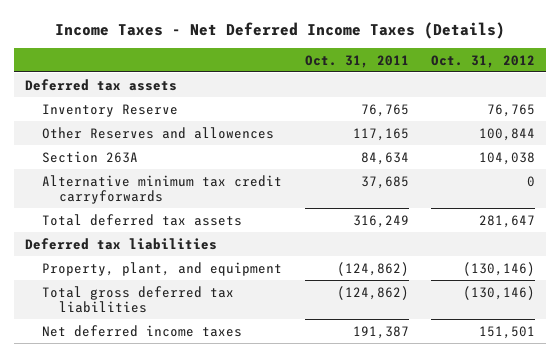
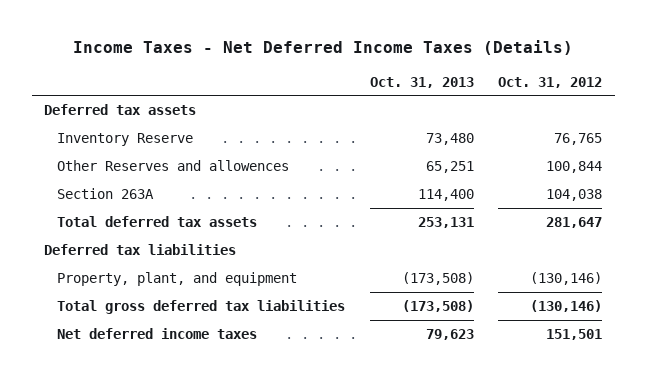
- | Oct. 31, 2011 | Oct. 31, 2012
+ | Oct. 31, 2013 | Oct. 31, 2012
- Alternative minimum tax credit carryforwards | 37,685 | 0

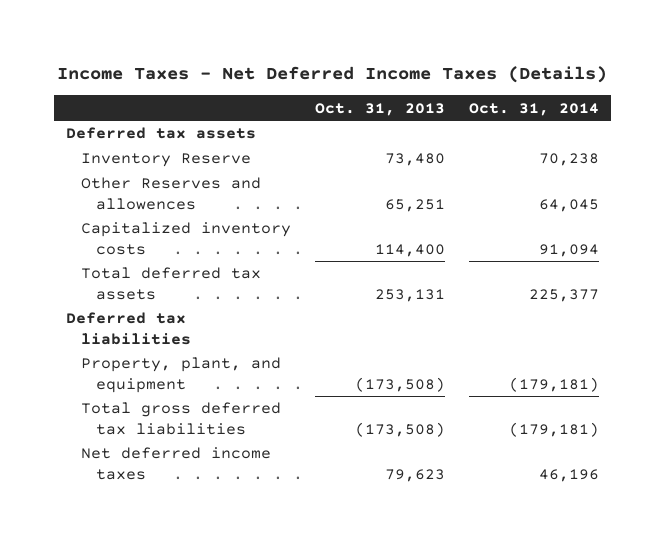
- | Oct. 31, 2013 | Oct. 31, 2012
+ | Oct. 31, 2013 | Oct. 31, 2014
- Section 263A | 114,400 | 104,038
+ Capitalized inventory costs | 114,400 | 91,094

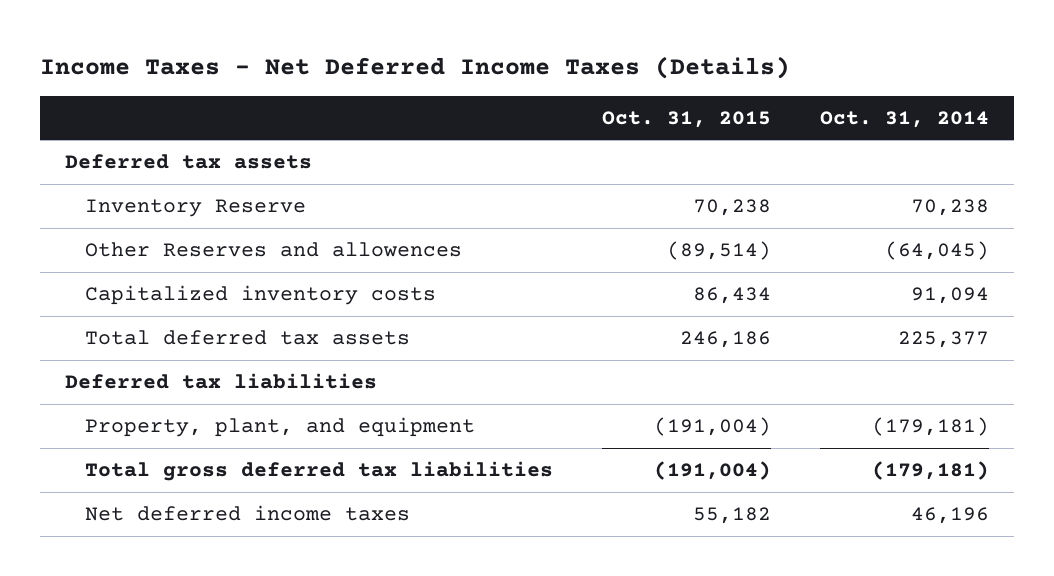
- | Oct. 31, 2013 | Oct. 31, 2014
+ | Oct. 31, 2015 | Oct. 31, 2014
- Other Reserves and allowences | 65,251 | 64,045
+ Other Reserves and allowences | (89,514) | (64,045)

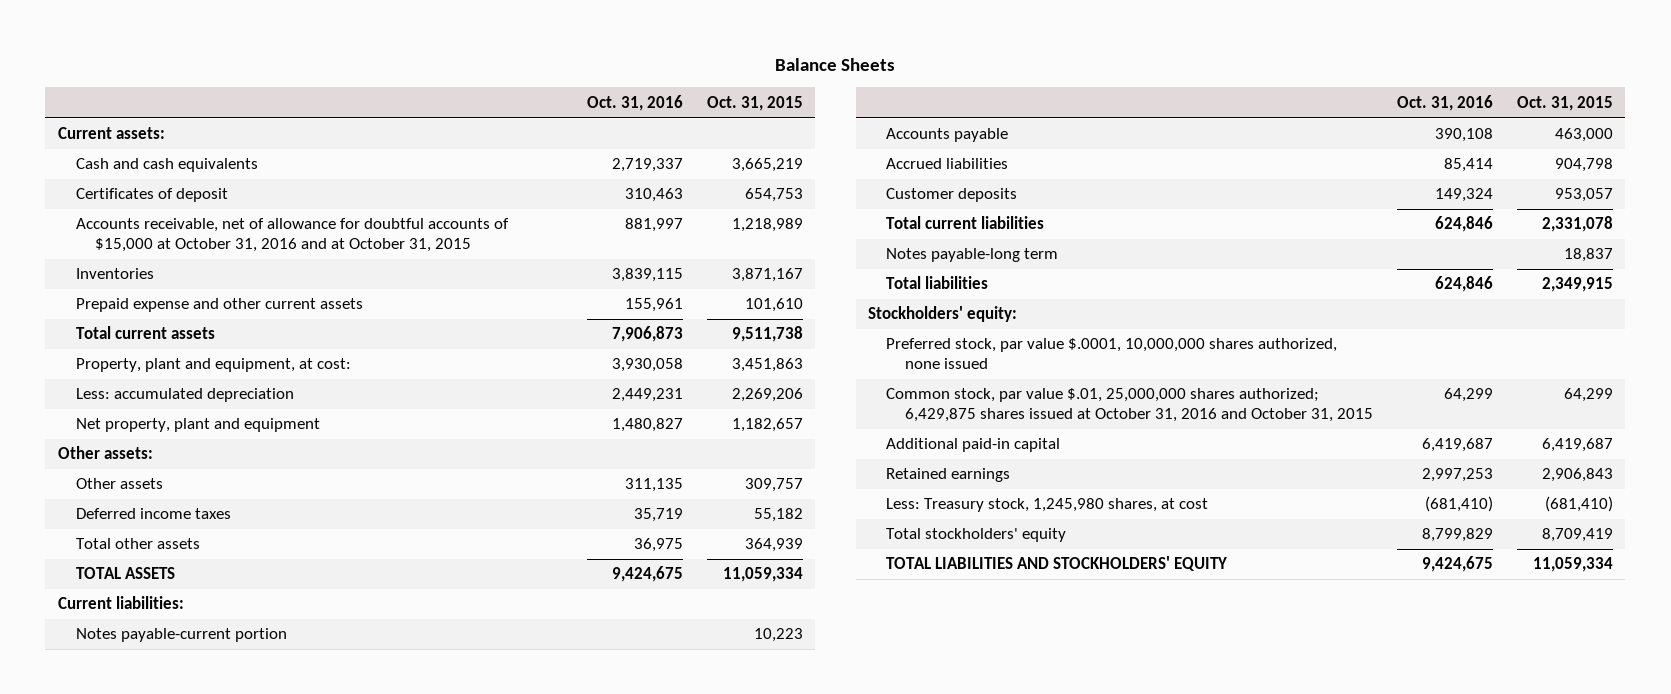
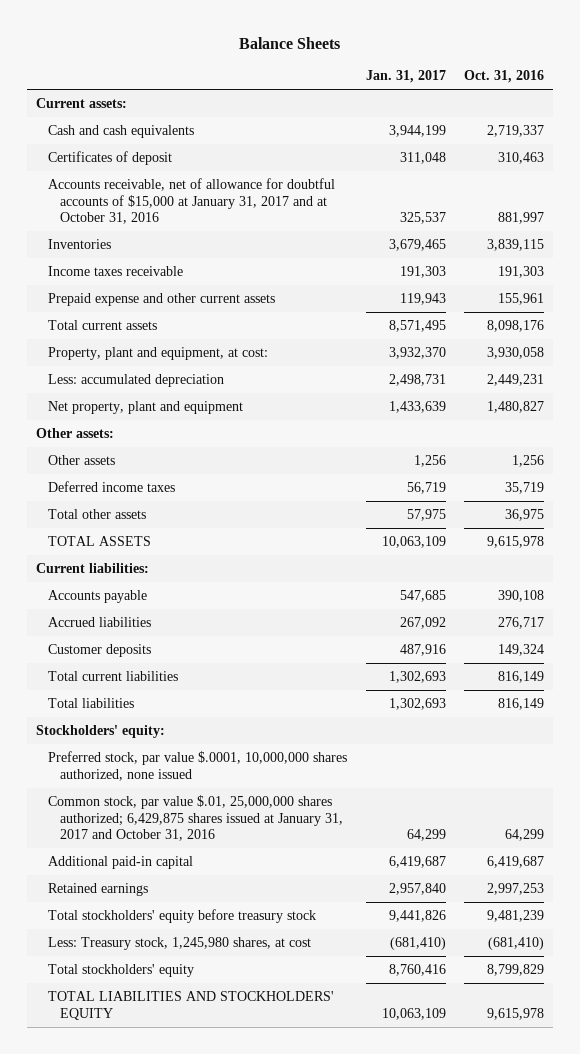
- | Oct. 31, 2016 | Oct. 31, 2015
+ | Jan. 31, 2017 | Oct. 31, 2016
- Accounts receivable, net of allowance for doubtful accounts of $15,000 at October 31, 2016 and at October 31, 2015 | 881,997 | 1,218,989
+ Accounts receivable, net of allowance for doubtful accounts of $15,000 at January 31, 2017 and at October 31, 2016 | 325,537 | 881,997
+ Income taxes receivable | 191,303 | 191,303
- Total current assets | 7,906,873 | 9,511,738
+ Total current assets | 8,571,495 | 8,098,176
- Other assets | 311,135 | 309,757
+ Other assets | 1,256 | 1,256
- TOTAL ASSETS | 9,424,675 | 11,059,334
+ TOTAL ASSETS | 10,063,109 | 9,615,978
- Notes payable-current portion | | 10,223
- Accrued liabilities | 85,414 | 904,798
+ Accrued liabilities | 267,092 | 276,717
- Total current liabilities | 624,846 | 2,331,078
- Notes payable-long term | | 18,837
- Total liabilities | 624,846 | 2,349,915
+ Total current liabilities | 1,302,693 | 816,149
+ Total liabilities | 1,302,693 | 816,149
- Common stock, par value $.01, 25,000,000 shares authorized; 6,429,875 shares issued at October 31, 2016 and October 31, 2015 | 64,299 | 64,299
+ Common stock, par value $.01, 25,000,000 shares authorized; 6,429,875 shares issued at January 31, 2017 and October 31, 2016 | 64,299 | 64,299
+ Total stockholders' equity before treasury stock | 9,441,826 | 9,481,239
- TOTAL LIABILITIES AND STOCKHOLDERS' EQUITY | 9,424,675 | 11,059,334
+ TOTAL LIABILITIES AND STOCKHOLDERS' EQUITY | 10,063,109 | 9,615,978

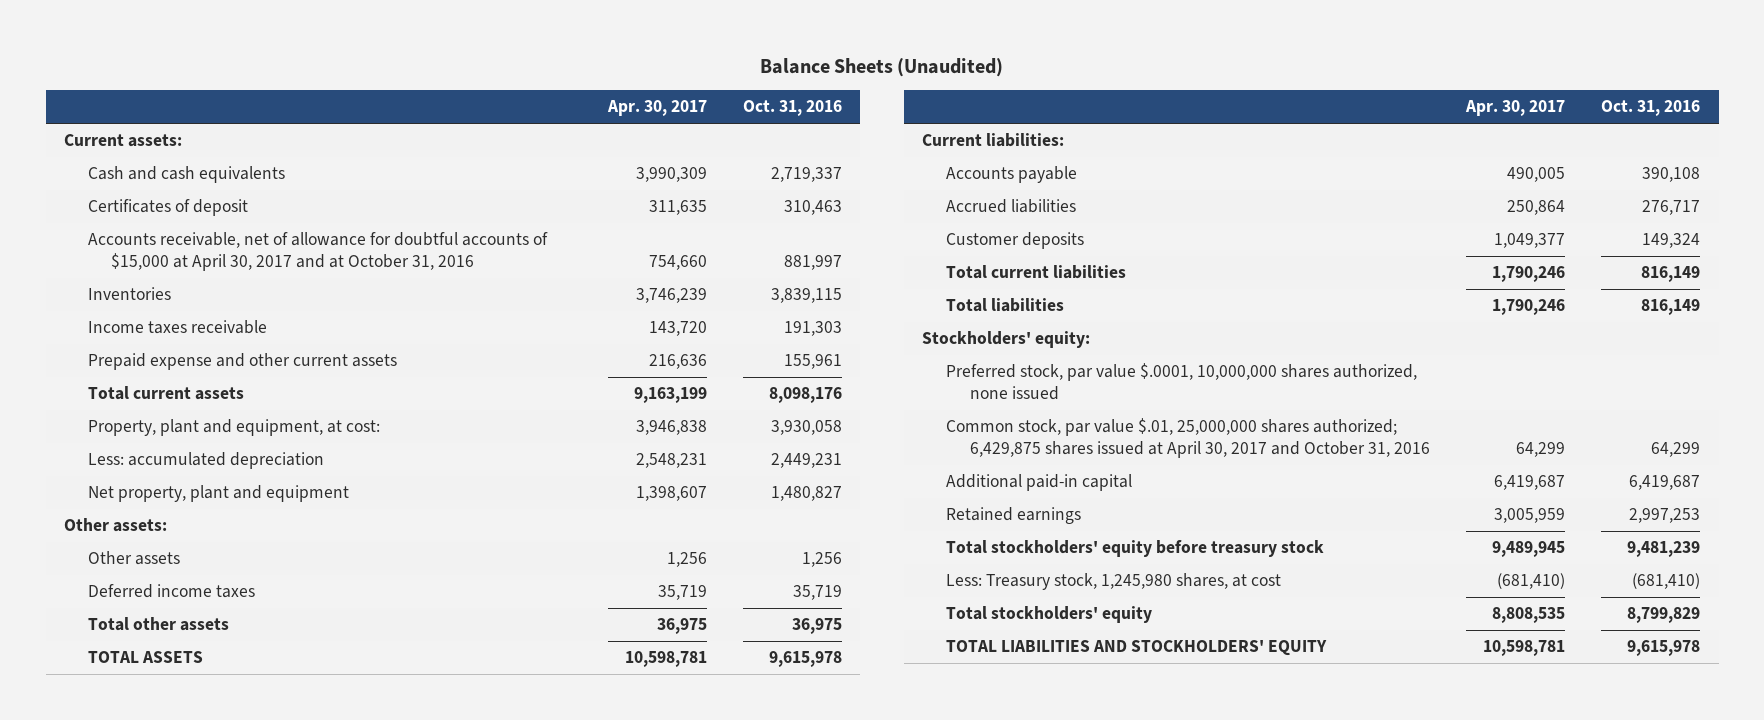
- Balance Sheets
+ Balance Sheets (Unaudited)
- | Jan. 31, 2017 | Oct. 31, 2016
+ | Apr. 30, 2017 | Oct. 31, 2016
- Accounts receivable, net of allowance for doubtful accounts of $15,000 at January 31, 2017 and at October 31, 2016 | 325,537 | 881,997
+ Accounts receivable, net of allowance for doubtful accounts of $15,000 at April 30, 2017 and at October 31, 2016 | 754,660 | 881,997
- Common stock, par value $.01, 25,000,000 shares authorized; 6,429,875 shares issued at January 31, 2017 and October 31, 2016 | 64,299 | 64,299
+ Common stock, par value $.01, 25,000,000 shares authorized; 6,429,875 shares issued at April 30, 2017 and October 31, 2016 | 64,299 | 64,299

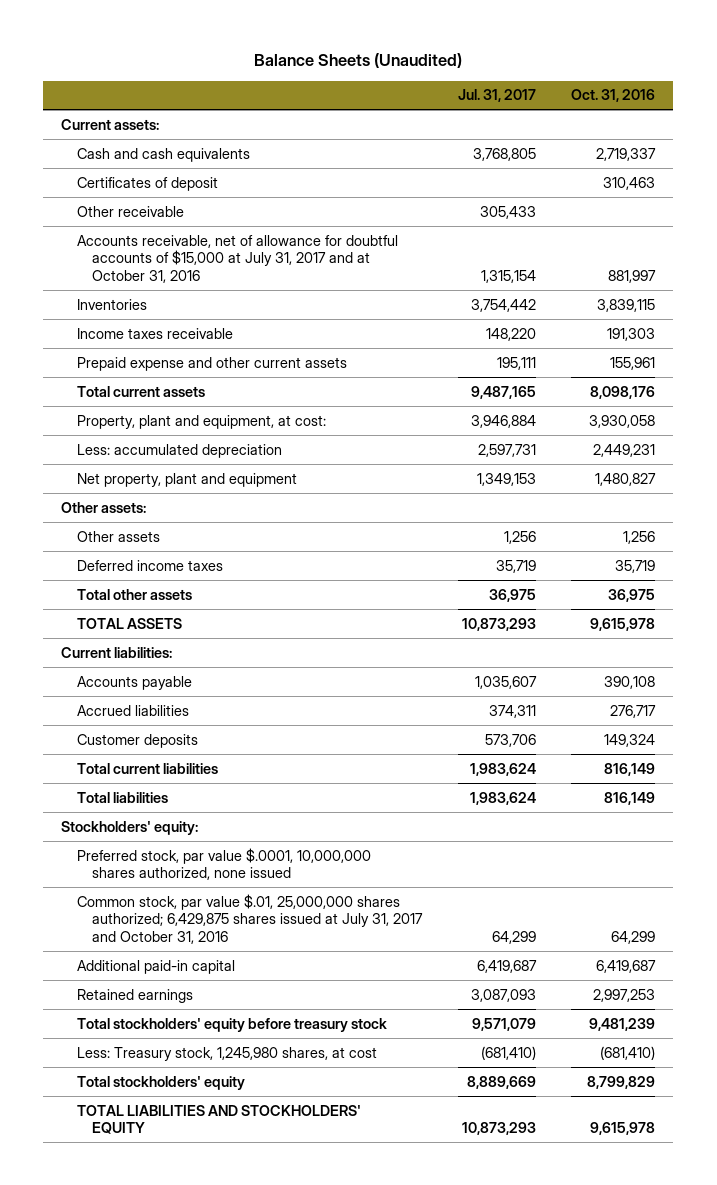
- | Apr. 30, 2017 | Oct. 31, 2016
+ | Jul. 31, 2017 | Oct. 31, 2016
- Accounts receivable, net of allowance for doubtful accounts of $15,000 at April 30, 2017 and at October 31, 2016 | 754,660 | 881,997
+ Other receivable | 305,433 |
+ Accounts receivable, net of allowance for doubtful accounts of $15,000 at July 31, 2017 and at October 31, 2016 | 1,315,154 | 881,997
- Common stock, par value $.01, 25,000,000 shares authorized; 6,429,875 shares issued at April 30, 2017 and October 31, 2016 | 64,299 | 64,299
+ Common stock, par value $.01, 25,000,000 shares authorized; 6,429,875 shares issued at July 31, 2017 and October 31, 2016 | 64,299 | 64,299

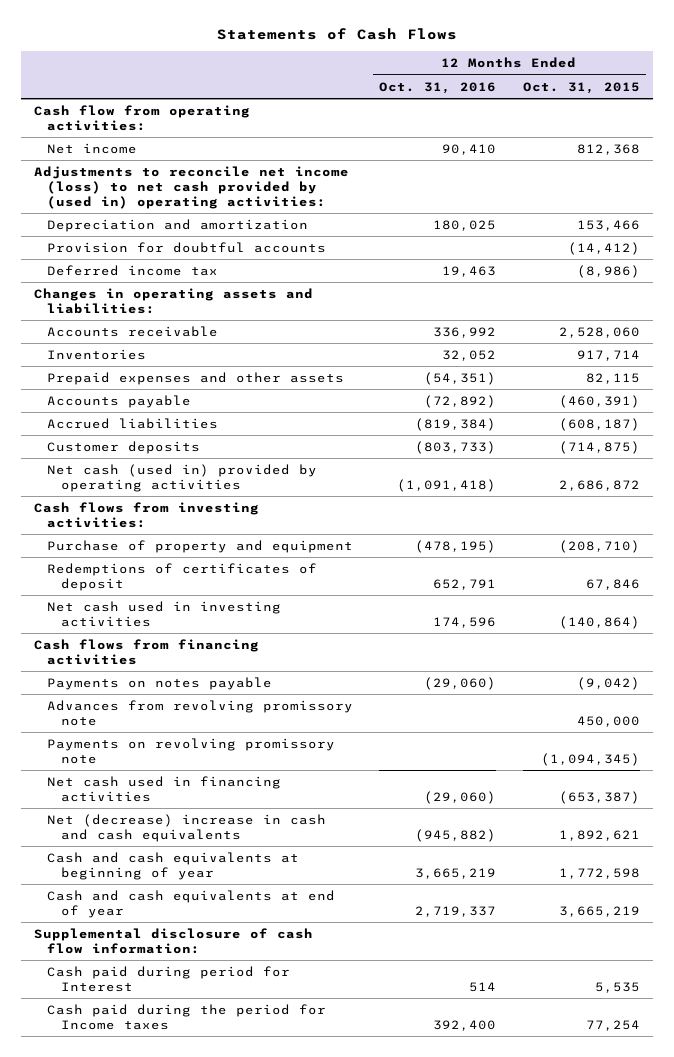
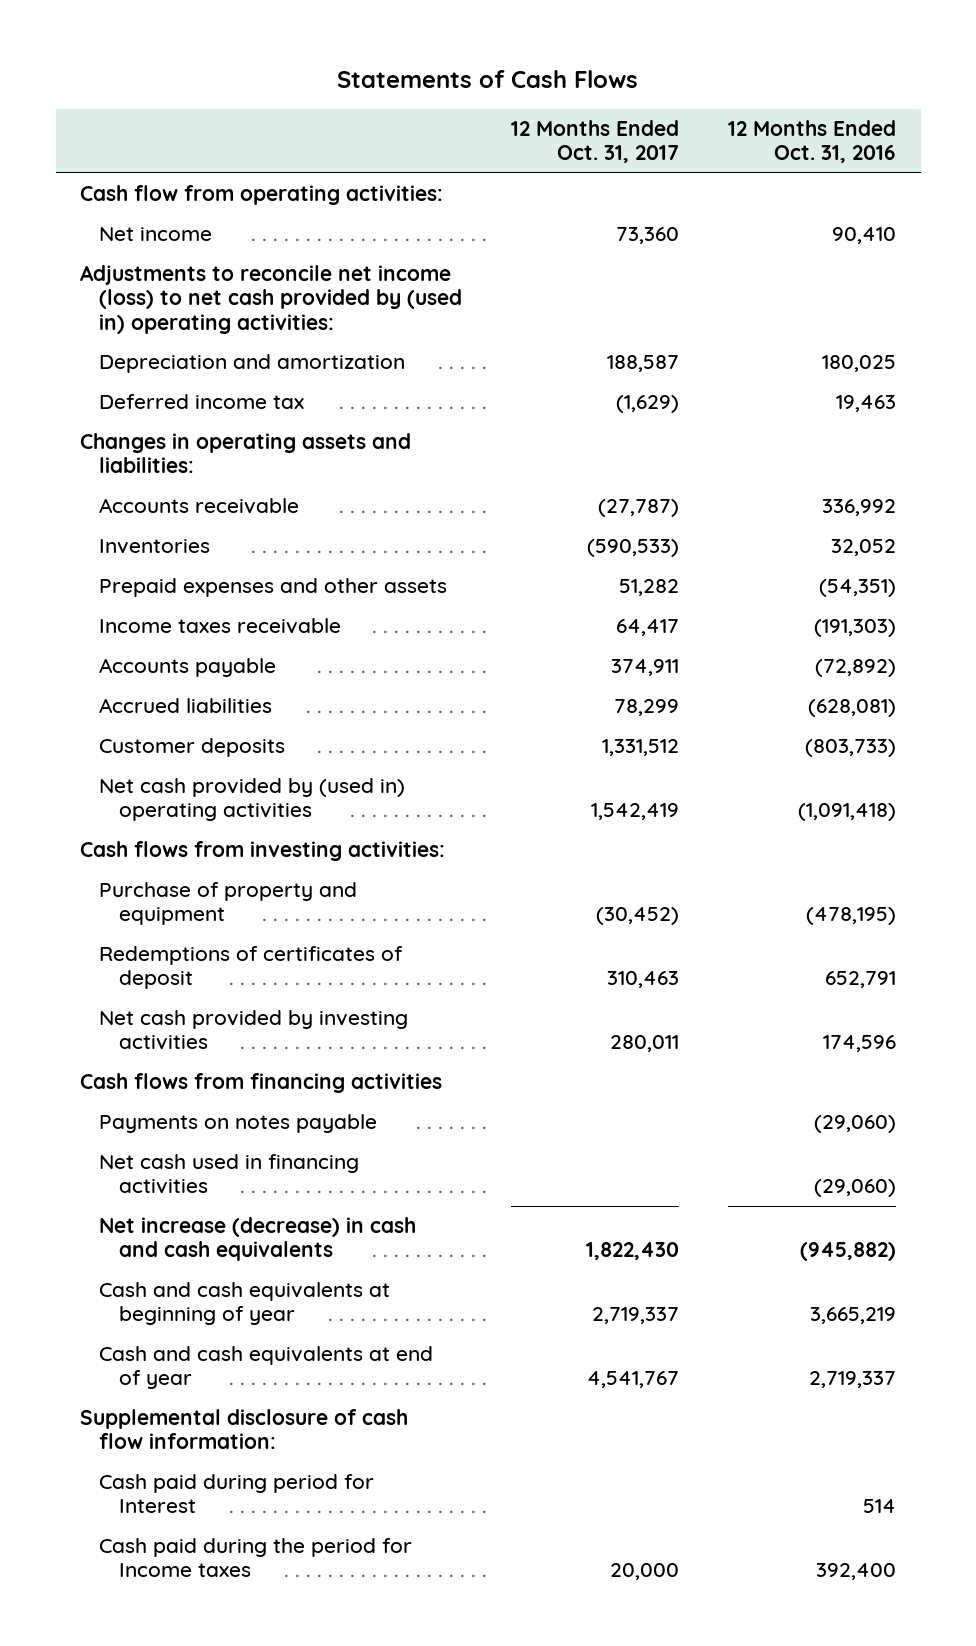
- | 12 Months Ended Oct. 31, 2016 | 12 Months Ended Oct. 31, 2015
+ | 12 Months Ended Oct. 31, 2017 | 12 Months Ended Oct. 31, 2016
- Provision for doubtful accounts | | (14,412)
+ Income taxes receivable | 64,417 | (191,303)
- Accrued liabilities | (819,384) | (608,187)
+ Accrued liabilities | 78,299 | (628,081)
- Net cash (used in) provided by operating activities | (1,091,418) | 2,686,872
+ Net cash provided by (used in) operating activities | 1,542,419 | (1,091,418)
- Net cash used in investing activities | 174,596 | (140,864)
+ Net cash provided by investing activities | 280,011 | 174,596
- Advances from revolving promissory note | | 450,000
- Payments on revolving promissory note | | (1,094,345)
- Net (decrease) increase in cash and cash equivalents | (945,882) | 1,892,621
+ Net increase (decrease) in cash and cash equivalents | 1,822,430 | (945,882)

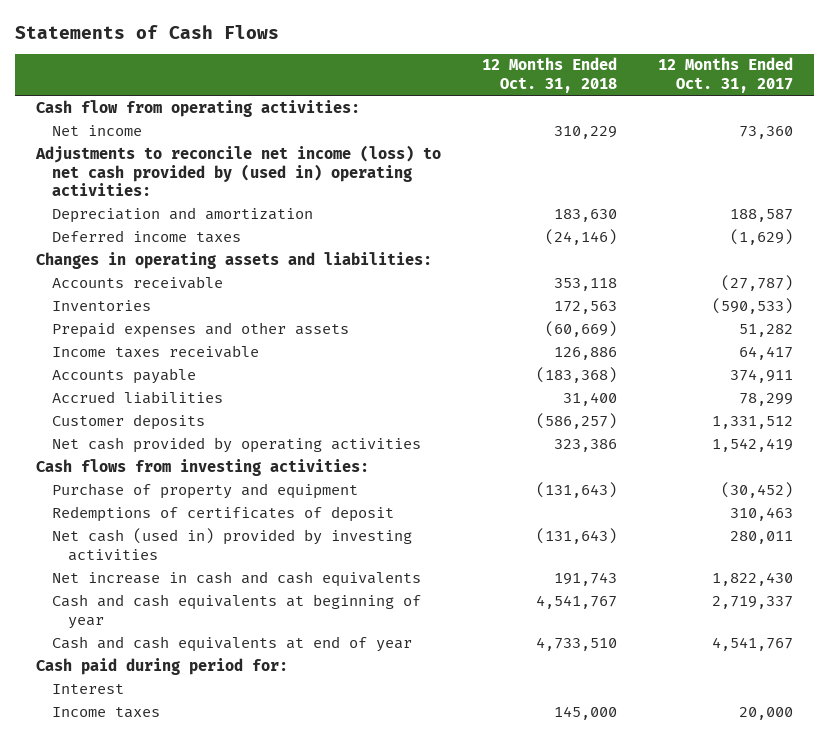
- | 12 Months Ended Oct. 31, 2017 | 12 Months Ended Oct. 31, 2016
+ | 12 Months Ended Oct. 31, 2018 | 12 Months Ended Oct. 31, 2017
- Deferred income tax | (1,629) | 19,463
+ Deferred income taxes | (24,146) | (1,629)
- Net cash provided by (used in) operating activities | 1,542,419 | (1,091,418)
+ Net cash provided by operating activities | 323,386 | 1,542,419
- Net cash provided by investing activities | 280,011 | 174,596
- Cash flows from financing activities
- Payments on notes payable | | (29,060)
- Net cash used in financing activities | | (29,060)
- Net increase (decrease) in cash and cash equivalents | 1,822,430 | (945,882)
+ Net cash (used in) provided by investing activities | (131,643) | 280,011
+ Net increase in cash and cash equivalents | 191,743 | 1,822,430
- Supplemental disclosure of cash flow information:
- Cash paid during period for Interest | | 514
- Cash paid during the period for Income taxes | 20,000 | 392,400
+ Cash paid during period for:
+ Interest
+ Income taxes | 145,000 | 20,000

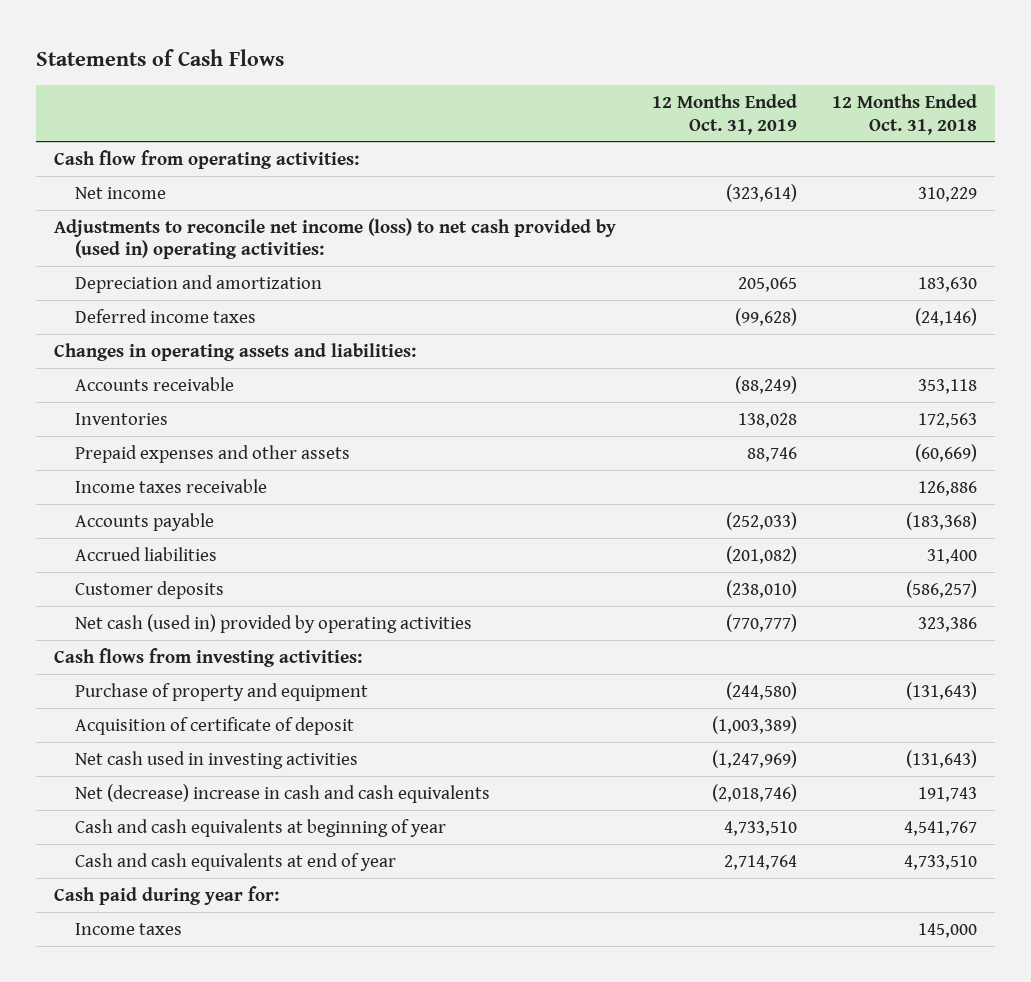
- | 12 Months Ended Oct. 31, 2018 | 12 Months Ended Oct. 31, 2017
+ | 12 Months Ended Oct. 31, 2019 | 12 Months Ended Oct. 31, 2018
- Net cash provided by operating activities | 323,386 | 1,542,419
+ Net cash (used in) provided by operating activities | (770,777) | 323,386
- Redemptions of certificates of deposit | | 310,463
- Net cash (used in) provided by investing activities | (131,643) | 280,011
- Net increase in cash and cash equivalents | 191,743 | 1,822,430
+ Acquisition of certificate of deposit | (1,003,389) |
+ Net cash used in investing activities | (1,247,969) | (131,643)
+ Net (decrease) increase in cash and cash equivalents | (2,018,746) | 191,743
- Cash paid during period for:
- Interest
+ Cash paid during year for:

